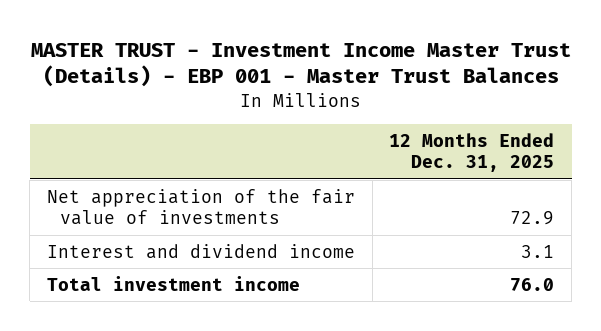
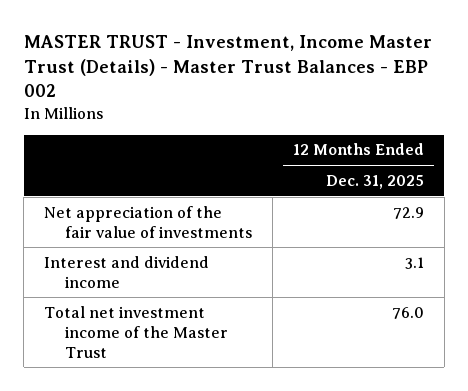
- MASTER TRUST - Investment Income Master Trust (Details) - EBP 001 - Master Trust Balances
+ MASTER TRUST - Investment, Income Master Trust (Details) - Master Trust Balances - EBP 002
- Total investment income | 76.0
+ Total net investment income of the Master Trust | 76.0

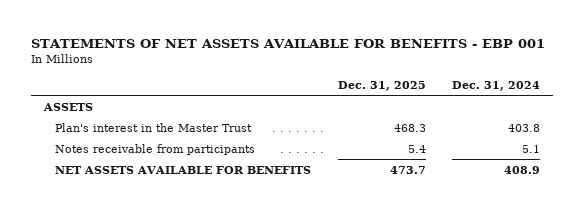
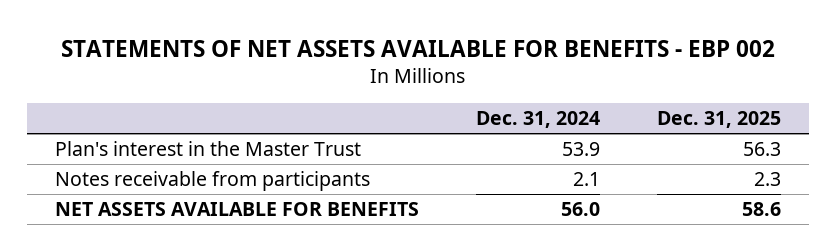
- STATEMENTS OF NET ASSETS AVAILABLE FOR BENEFITS - EBP 001
+ STATEMENTS OF NET ASSETS AVAILABLE FOR BENEFITS - EBP 002
- | Dec. 31, 2025 | Dec. 31, 2024
+ | Dec. 31, 2024 | Dec. 31, 2025
- ASSETS
- Plan's interest in the Master Trust | 468.3 | 403.8
- Notes receivable from participants | 5.4 | 5.1
- NET ASSETS AVAILABLE FOR BENEFITS | 473.7 | 408.9
+ Plan's interest in the Master Trust | 53.9 | 56.3
+ Notes receivable from participants | 2.1 | 2.3
+ NET ASSETS AVAILABLE FOR BENEFITS | 56.0 | 58.6

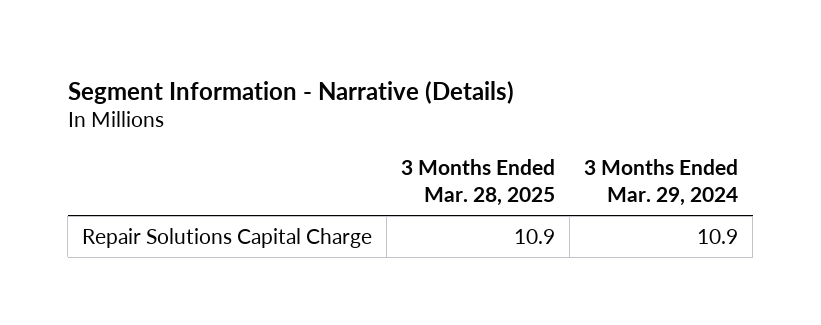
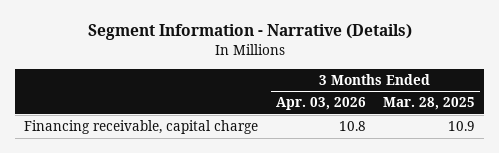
- | 3 Months Ended Mar. 28, 2025 | 3 Months Ended Mar. 29, 2024
+ | 3 Months Ended Apr. 03, 2026 | 3 Months Ended Mar. 28, 2025
- Repair Solutions Capital Charge | 10.9 | 10.9
+ Financing receivable, capital charge | 10.8 | 10.9

